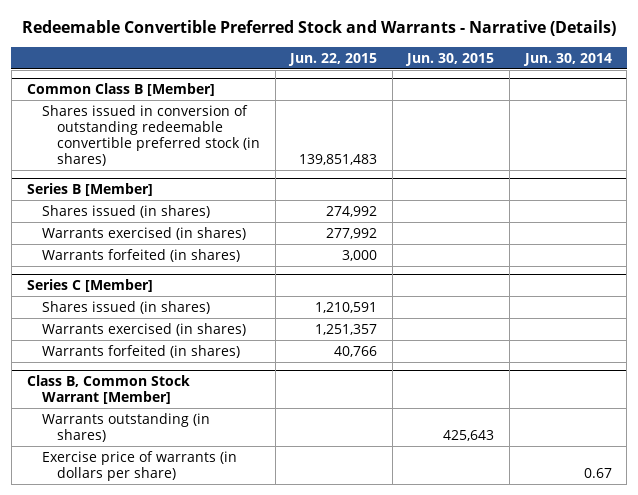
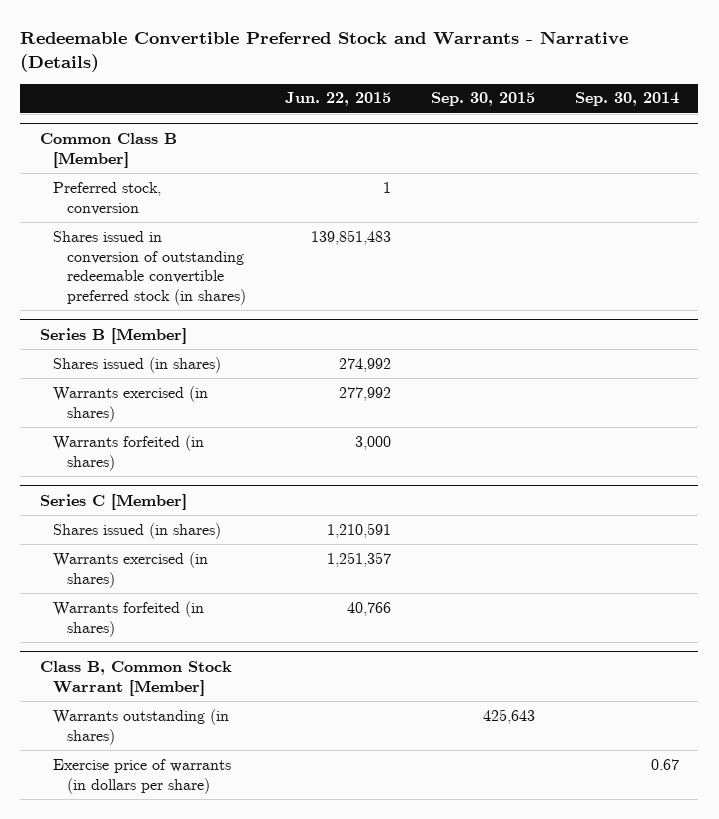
- | Jun. 22, 2015 | Jun. 30, 2015 | Jun. 30, 2014
+ | Jun. 22, 2015 | Sep. 30, 2015 | Sep. 30, 2014
@ Common Class B [Member]
+ Preferred stock, conversion | 1 | |

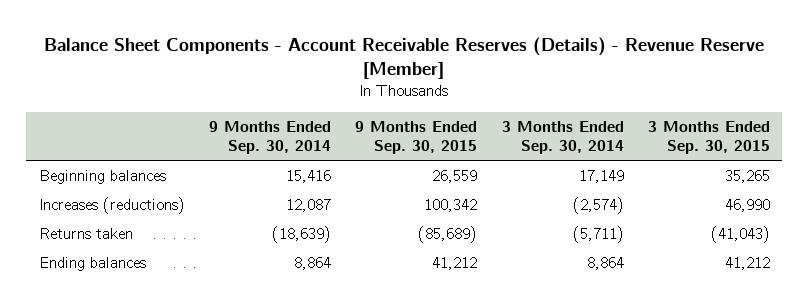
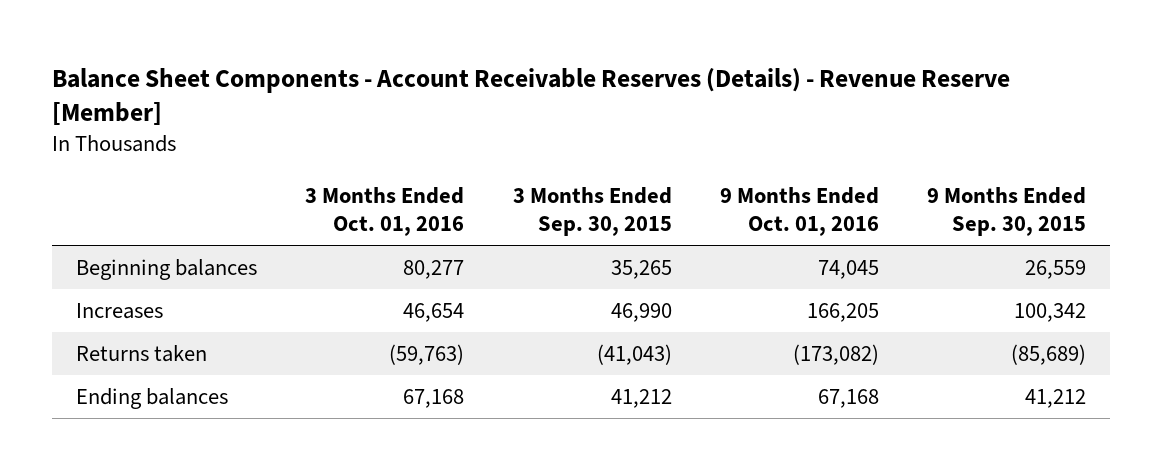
- | 9 Months Ended Sep. 30, 2014 | 9 Months Ended Sep. 30, 2015 | 3 Months Ended Sep. 30, 2014 | 3 Months Ended Sep. 30, 2015
+ | 3 Months Ended Oct. 01, 2016 | 3 Months Ended Sep. 30, 2015 | 9 Months Ended Oct. 01, 2016 | 9 Months Ended Sep. 30, 2015
- Increases (reductions) | 12,087 | 100,342 | (2,574) | 46,990
+ Increases | 46,654 | 46,990 | 166,205 | 100,342

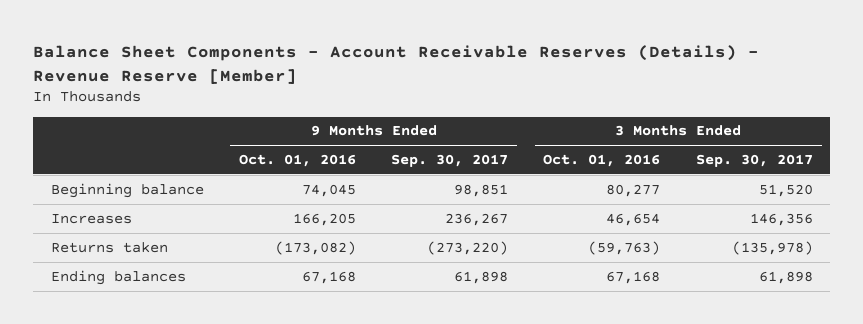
- | 3 Months Ended Oct. 01, 2016 | 3 Months Ended Sep. 30, 2015 | 9 Months Ended Oct. 01, 2016 | 9 Months Ended Sep. 30, 2015
+ | 9 Months Ended Oct. 01, 2016 | 9 Months Ended Sep. 30, 2017 | 3 Months Ended Oct. 01, 2016 | 3 Months Ended Sep. 30, 2017
- Beginning balances | 80,277 | 35,265 | 74,045 | 26,559
+ Beginning balance | 74,045 | 98,851 | 80,277 | 51,520

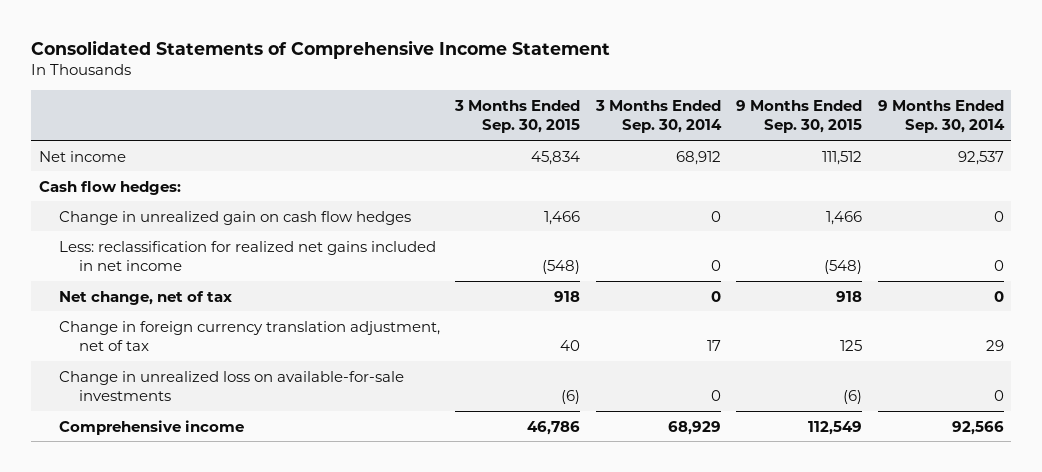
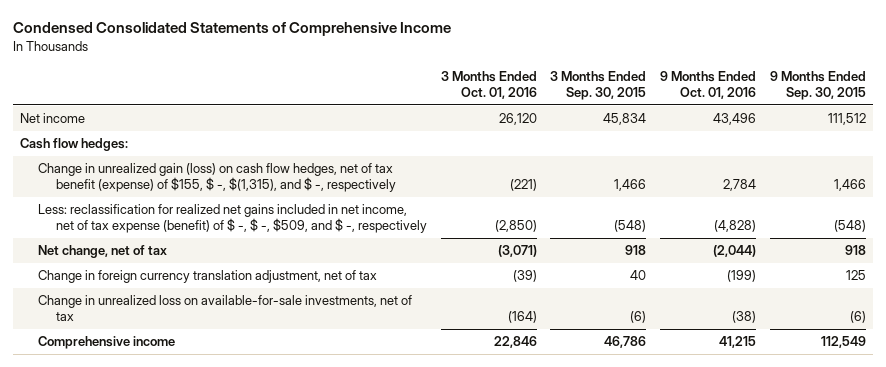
- Consolidated Statements of Comprehensive Income Statement
+ Condensed Consolidated Statements of Comprehensive Income
- | 3 Months Ended Sep. 30, 2015 | 3 Months Ended Sep. 30, 2014 | 9 Months Ended Sep. 30, 2015 | 9 Months Ended Sep. 30, 2014
+ | 3 Months Ended Oct. 01, 2016 | 3 Months Ended Sep. 30, 2015 | 9 Months Ended Oct. 01, 2016 | 9 Months Ended Sep. 30, 2015
- Change in unrealized gain on cash flow hedges | 1,466 | 0 | 1,466 | 0
- Less: reclassification for realized net gains included in net income | (548) | 0 | (548) | 0
+ Change in unrealized gain (loss) on cash flow hedges, net of tax benefit (expense) of $155, $ -, $(1,315), and $ -, respectively | (221) | 1,466 | 2,784 | 1,466
+ Less: reclassification for realized net gains included in net income, net of tax expense (benefit) of $ -, $ -, $509, and $ -, respectively | (2,850) | (548) | (4,828) | (548)
- Change in unrealized loss on available-for-sale investments | (6) | 0 | (6) | 0
+ Change in unrealized loss on available-for-sale investments, net of tax | (164) | (6) | (38) | (6)

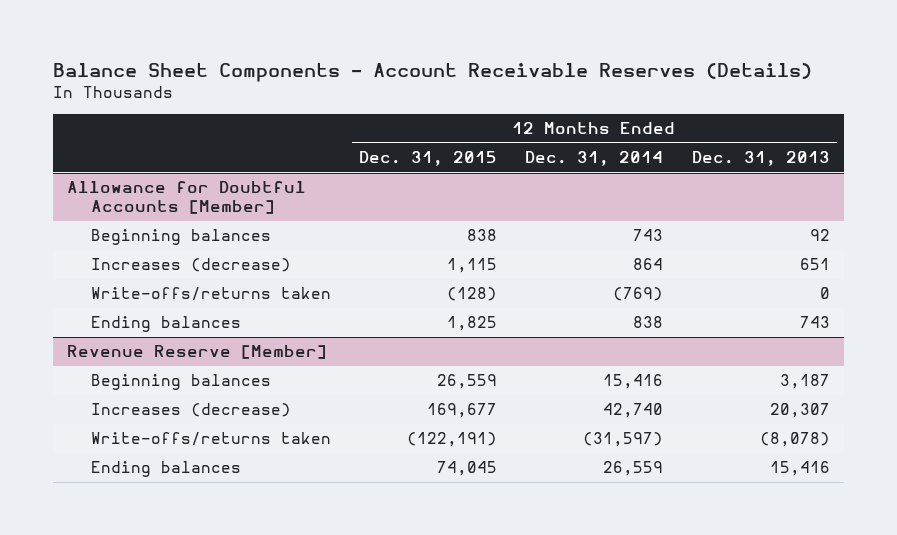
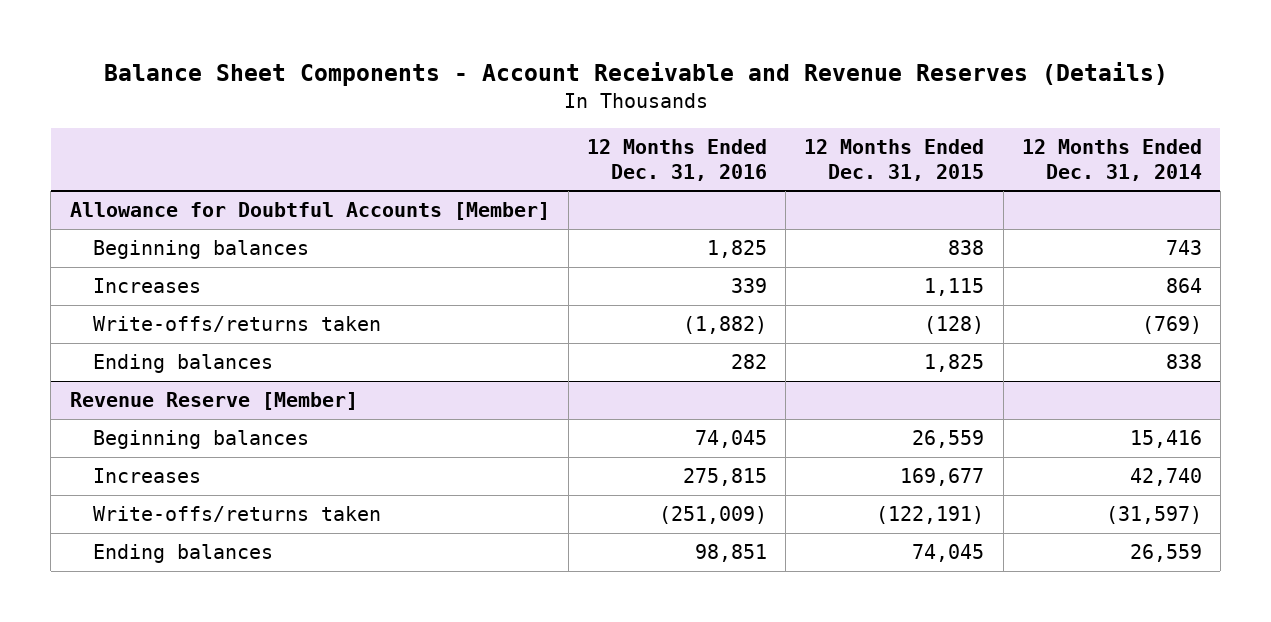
- Balance Sheet Components - Account Receivable Reserves (Details)
+ Balance Sheet Components - Account Receivable and Revenue Reserves (Details)
- | 12 Months Ended Dec. 31, 2015 | 12 Months Ended Dec. 31, 2014 | 12 Months Ended Dec. 31, 2013
+ | 12 Months Ended Dec. 31, 2016 | 12 Months Ended Dec. 31, 2015 | 12 Months Ended Dec. 31, 2014
@ Allowance for Doubtful Accounts [Member]
- Increases (decrease) | 1,115 | 864 | 651
+ Increases | 339 | 1,115 | 864
@ Revenue Reserve [Member]
- Increases (decrease) | 169,677 | 42,740 | 20,307
+ Increases | 275,815 | 169,677 | 42,740

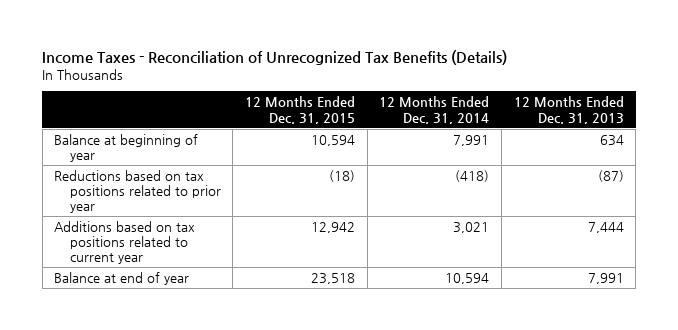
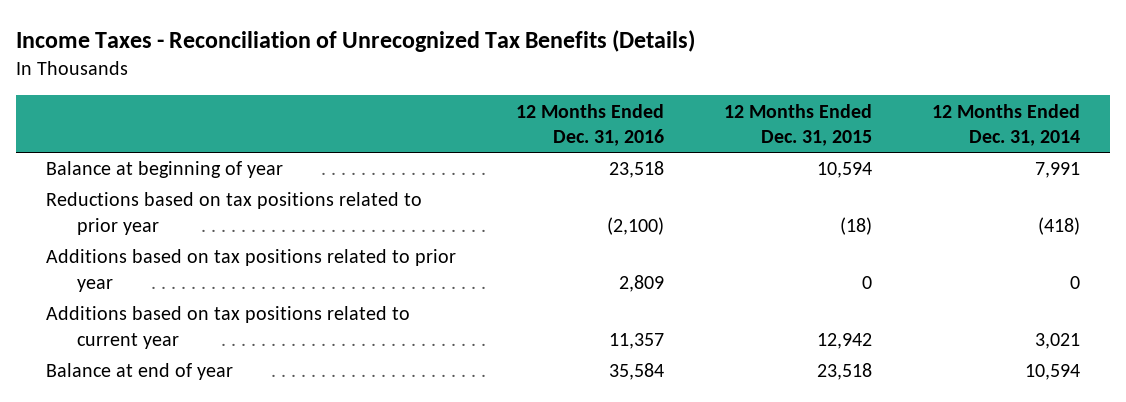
- | 12 Months Ended Dec. 31, 2015 | 12 Months Ended Dec. 31, 2014 | 12 Months Ended Dec. 31, 2013
+ | 12 Months Ended Dec. 31, 2016 | 12 Months Ended Dec. 31, 2015 | 12 Months Ended Dec. 31, 2014
+ Additions based on tax positions related to prior year | 2,809 | 0 | 0

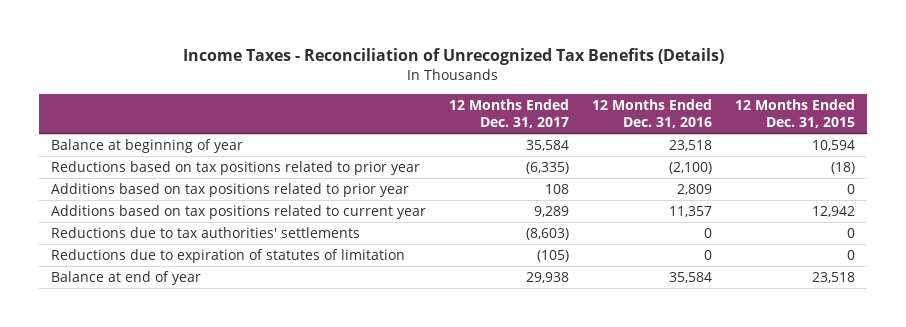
- | 12 Months Ended Dec. 31, 2016 | 12 Months Ended Dec. 31, 2015 | 12 Months Ended Dec. 31, 2014
+ | 12 Months Ended Dec. 31, 2017 | 12 Months Ended Dec. 31, 2016 | 12 Months Ended Dec. 31, 2015
+ Reductions due to tax authorities' settlements | (8,603) | 0 | 0
+ Reductions due to expiration of statutes of limitation | (105) | 0 | 0

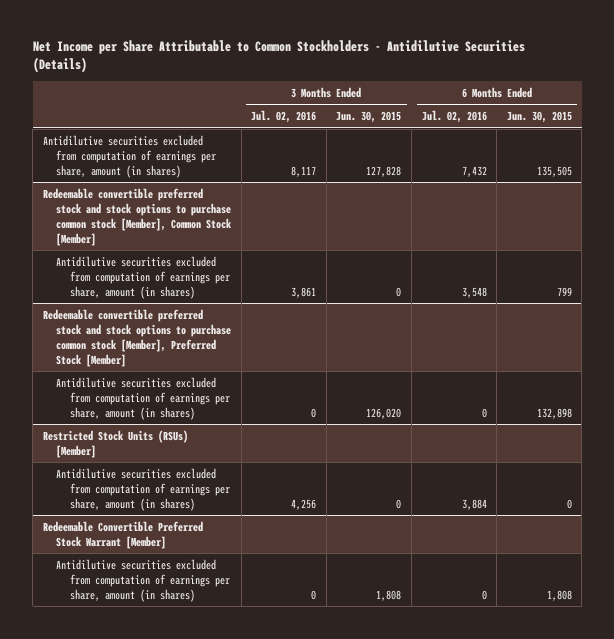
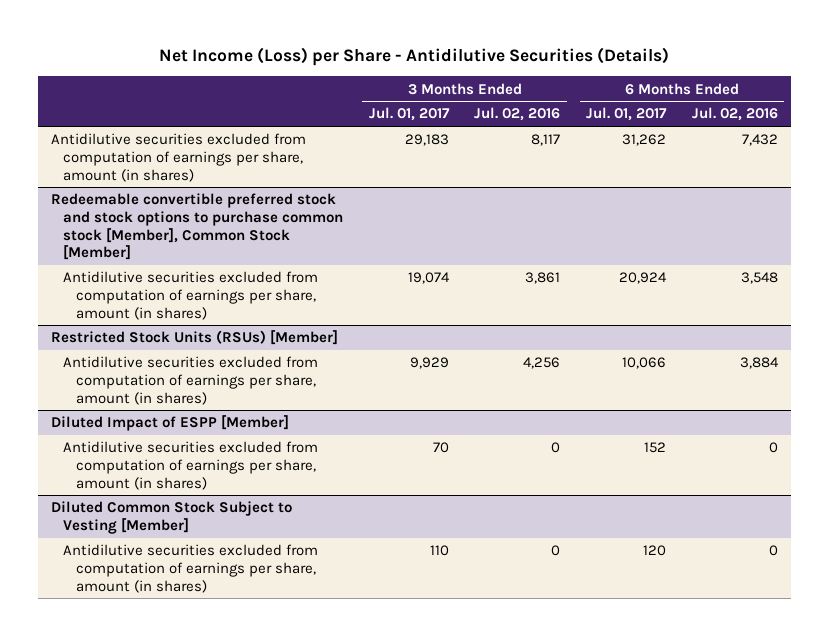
- Net Income per Share Attributable to Common Stockholders - Antidilutive Securities (Details)
+ Net Income (Loss) per Share - Antidilutive Securities (Details)
- | 3 Months Ended Jul. 02, 2016 | 3 Months Ended Jun. 30, 2015 | 6 Months Ended Jul. 02, 2016 | 6 Months Ended Jun. 30, 2015
+ | 3 Months Ended Jul. 01, 2017 | 3 Months Ended Jul. 02, 2016 | 6 Months Ended Jul. 01, 2017 | 6 Months Ended Jul. 02, 2016
- Redeemable convertible preferred stock and stock options to purchase common stock [Member], Preferred Stock [Member]
- Antidilutive securities excluded from computation of earnings per share, amount (in shares) | 0 | 126,020 | 0 | 132,898
- Redeemable Convertible Preferred Stock Warrant [Member]
+ Diluted Impact of ESPP [Member]
+ Diluted Common Stock Subject to Vesting [Member]
+ Antidilutive securities excluded from computation of earnings per share, amount (in shares) | 110 | 0 | 120 | 0

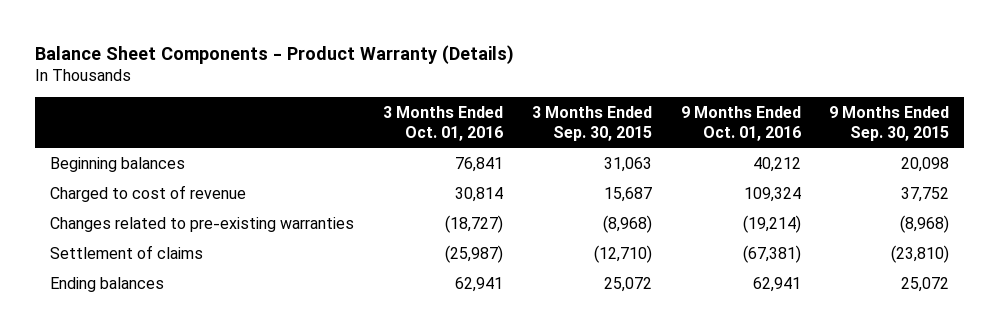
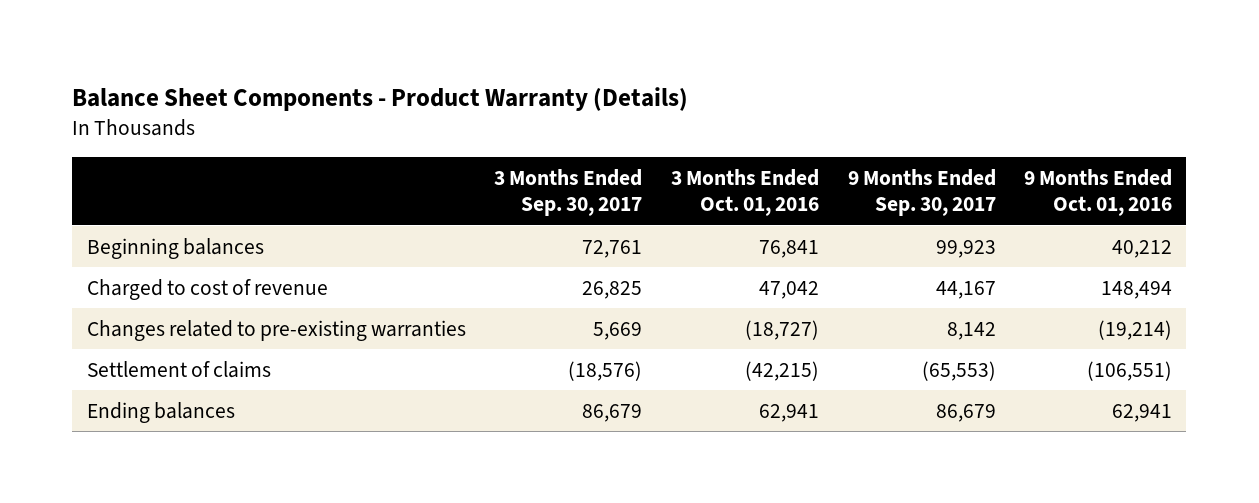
- | 3 Months Ended Oct. 01, 2016 | 3 Months Ended Sep. 30, 2015 | 9 Months Ended Oct. 01, 2016 | 9 Months Ended Sep. 30, 2015
+ | 3 Months Ended Sep. 30, 2017 | 3 Months Ended Oct. 01, 2016 | 9 Months Ended Sep. 30, 2017 | 9 Months Ended Oct. 01, 2016
- Charged to cost of revenue | 30,814 | 15,687 | 109,324 | 37,752
+ Charged to cost of revenue | 26,825 | 47,042 | 44,167 | 148,494
- Settlement of claims | (25,987) | (12,710) | (67,381) | (23,810)
+ Settlement of claims | (18,576) | (42,215) | (65,553) | (106,551)

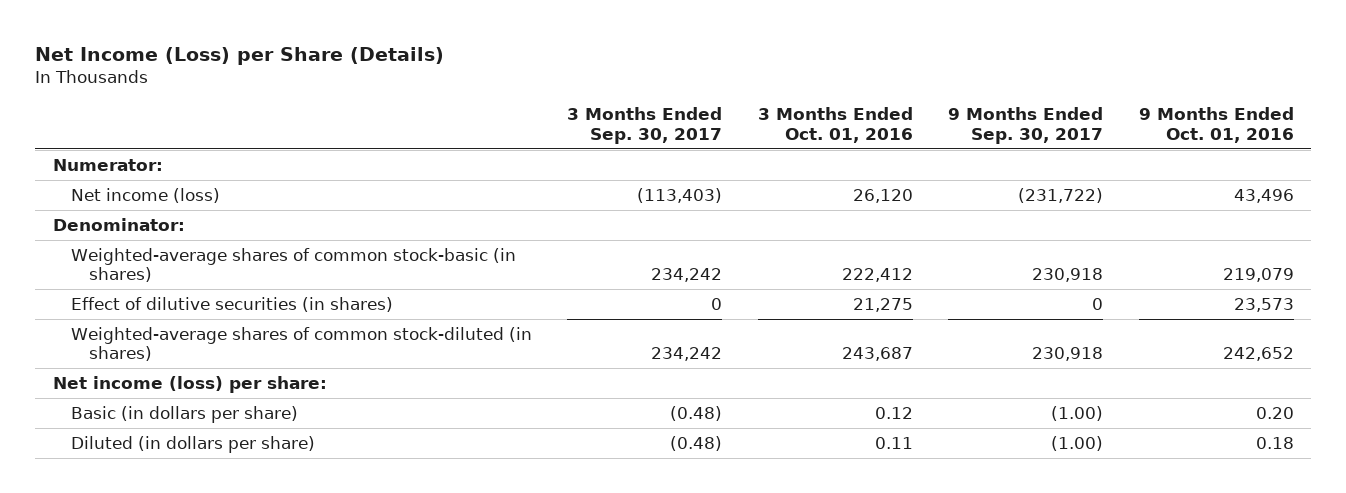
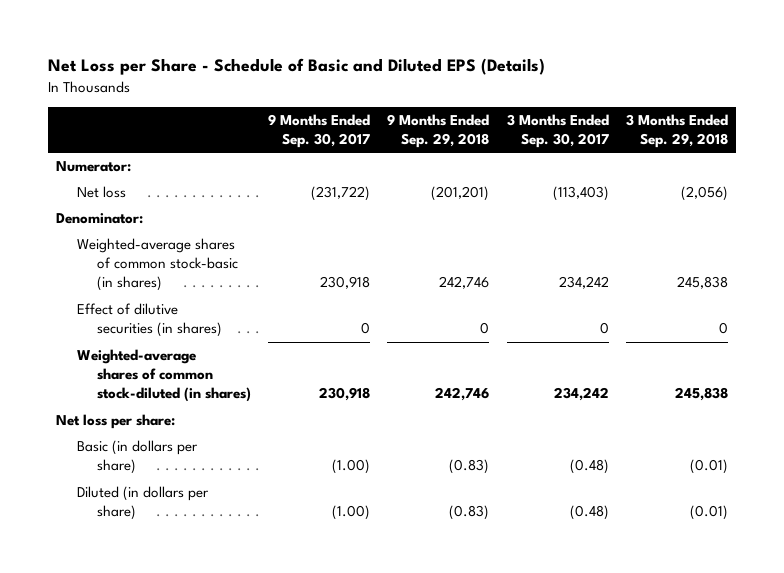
- Net Income (Loss) per Share (Details)
+ Net Loss per Share - Schedule of Basic and Diluted EPS (Details)
- | 3 Months Ended Sep. 30, 2017 | 3 Months Ended Oct. 01, 2016 | 9 Months Ended Sep. 30, 2017 | 9 Months Ended Oct. 01, 2016
+ | 9 Months Ended Sep. 30, 2017 | 9 Months Ended Sep. 29, 2018 | 3 Months Ended Sep. 30, 2017 | 3 Months Ended Sep. 29, 2018
- Net income (loss) | (113,403) | 26,120 | (231,722) | 43,496
+ Net loss | (231,722) | (201,201) | (113,403) | (2,056)
- Net income (loss) per share:
+ Net loss per share:

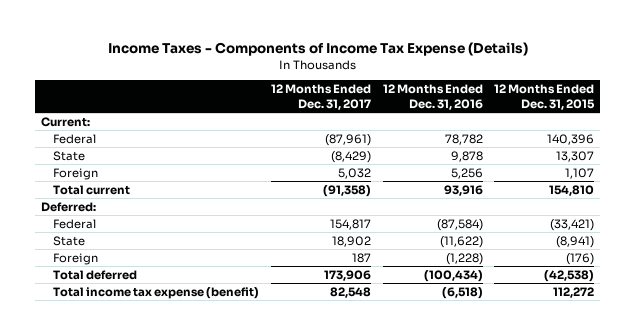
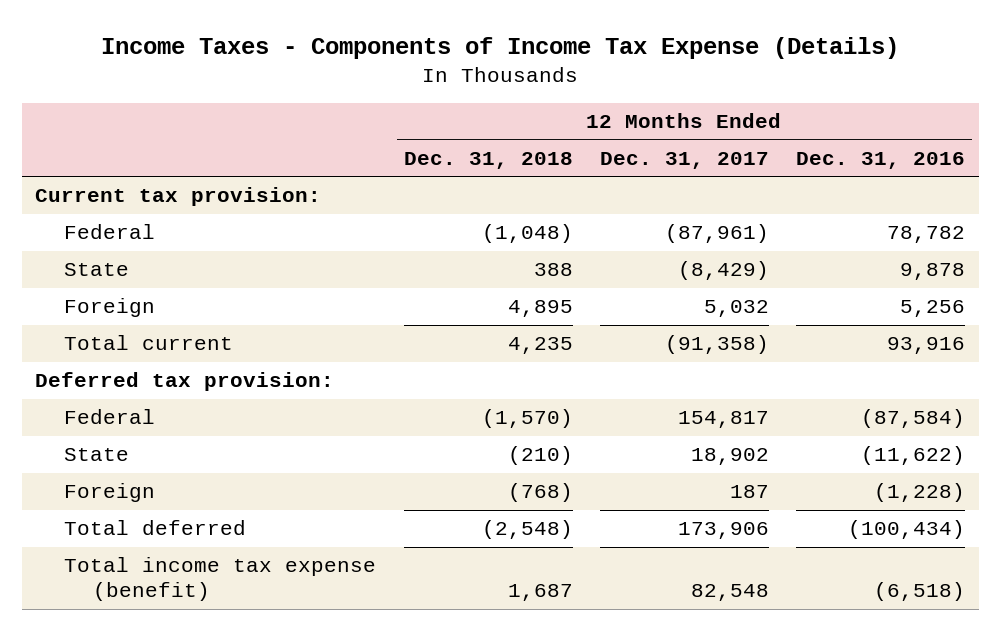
- | 12 Months Ended Dec. 31, 2017 | 12 Months Ended Dec. 31, 2016 | 12 Months Ended Dec. 31, 2015
+ | 12 Months Ended Dec. 31, 2018 | 12 Months Ended Dec. 31, 2017 | 12 Months Ended Dec. 31, 2016
- Current:
+ Current tax provision:
- Deferred:
+ Deferred tax provision:

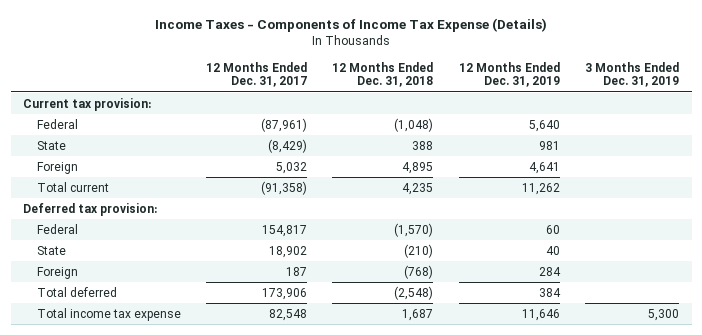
- | 12 Months Ended Dec. 31, 2018 | 12 Months Ended Dec. 31, 2017 | 12 Months Ended Dec. 31, 2016
+ | 12 Months Ended Dec. 31, 2017 | 12 Months Ended Dec. 31, 2018 | 12 Months Ended Dec. 31, 2019 | 3 Months Ended Dec. 31, 2019
- Total income tax expense (benefit) | 1,687 | 82,548 | (6,518)
+ Total income tax expense | 82,548 | 1,687 | 11,646 | 5,300

